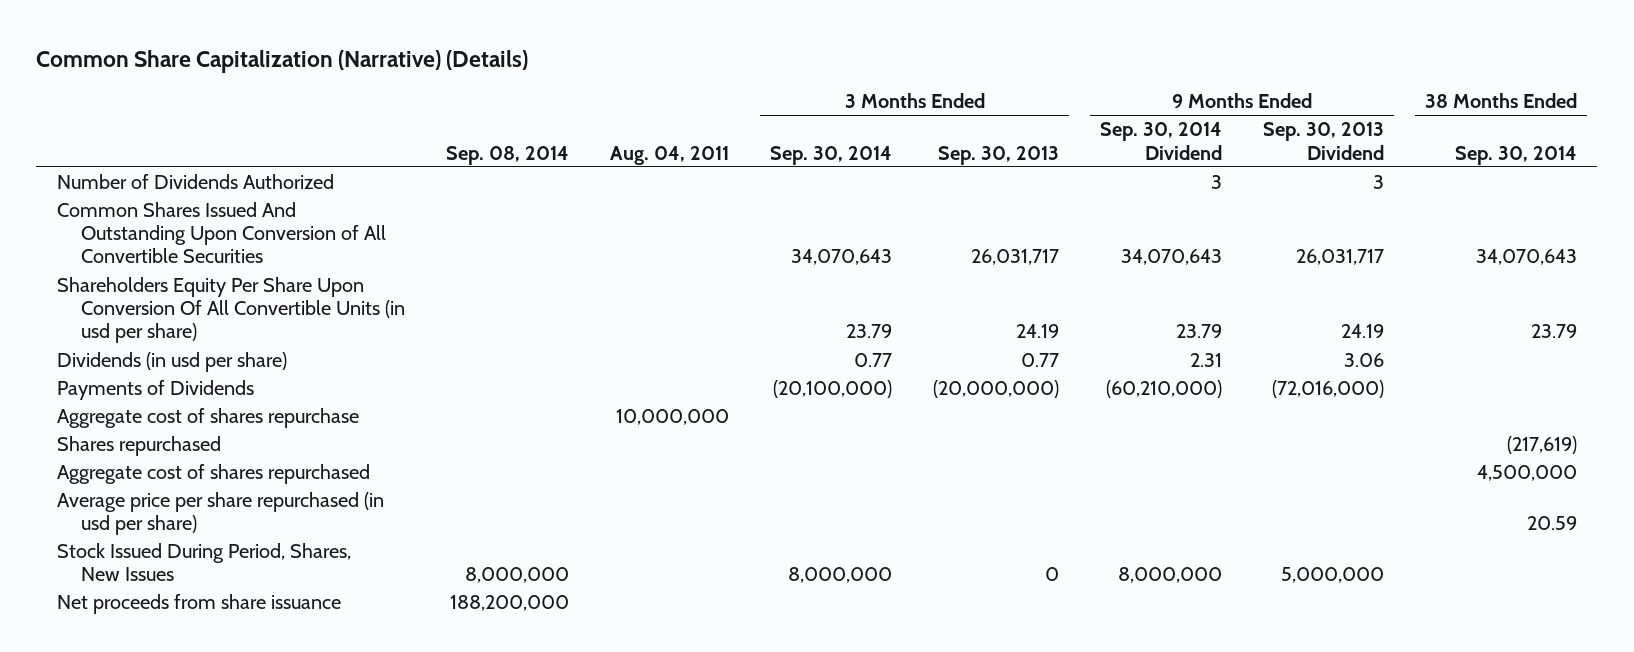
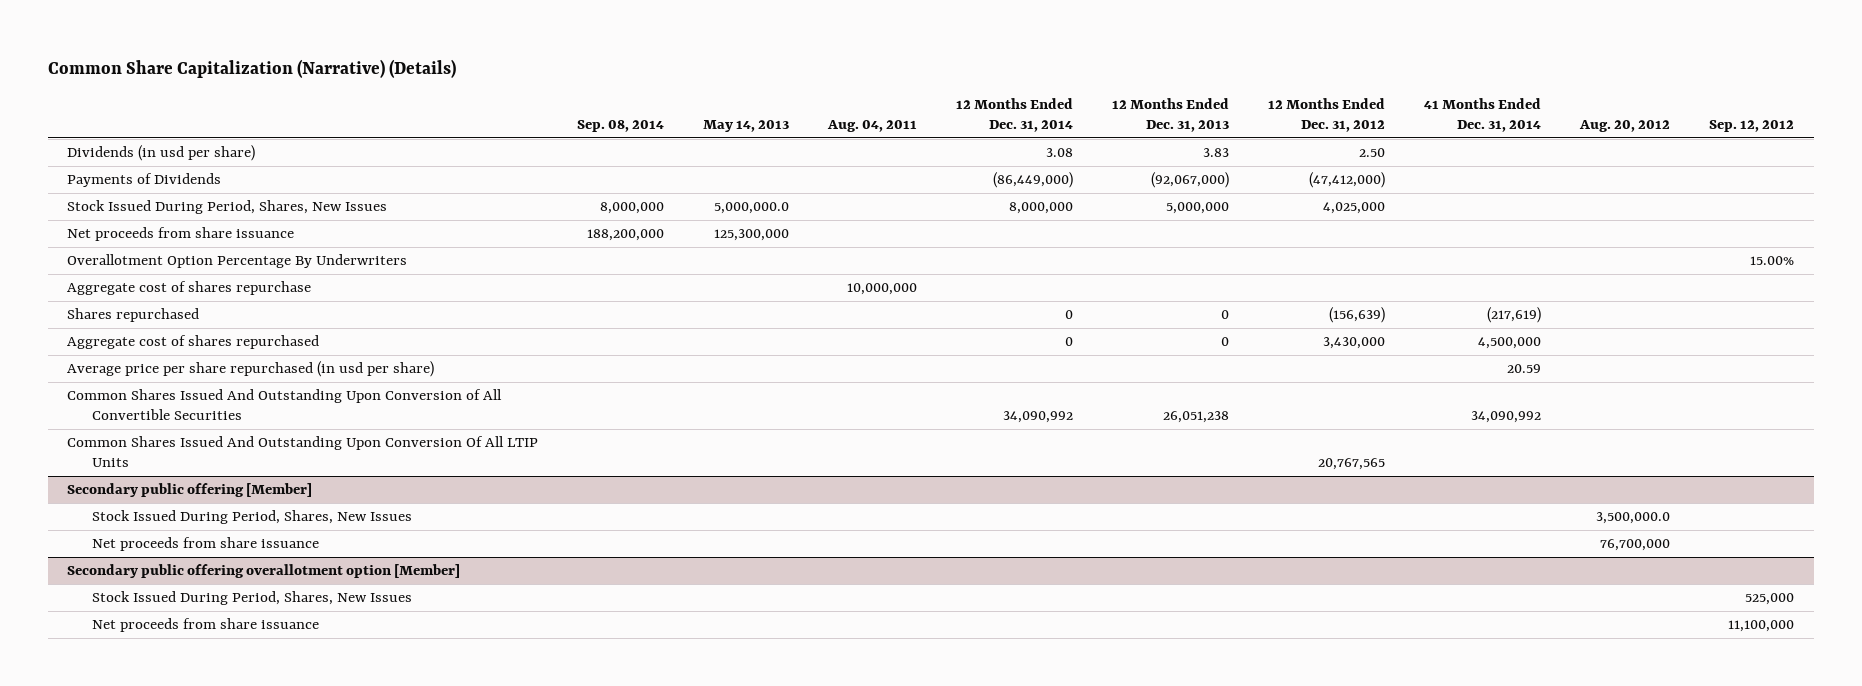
- | Sep. 08, 2014 | Aug. 04, 2011 | 3 Months Ended Sep. 30, 2014 | 3 Months Ended Sep. 30, 2013 | 9 Months Ended Sep. 30, 2014 Dividend | 9 Months Ended Sep. 30, 2013 Dividend | 38 Months Ended Sep. 30, 2014
+ | Sep. 08, 2014 | May 14, 2013 | Aug. 04, 2011 | 12 Months Ended Dec. 31, 2014 | 12 Months Ended Dec. 31, 2013 | 12 Months Ended Dec. 31, 2012 | 41 Months Ended Dec. 31, 2014 | Aug. 20, 2012 | Sep. 12, 2012
- Number of Dividends Authorized | | | | | 3 | 3 |
- Shareholders Equity Per Share Upon Conversion Of All Convertible Units (in usd per share) | | | 23.79 | 24.19 | 23.79 | 24.19 | 23.79
moved up: Stock Issued During Period, Shares, New Issues | 8,000,000 | 5,000,000.0 | | 8,000,000 | 5,000,000 | 4,025,000 | | |
moved up: Net proceeds from share issuance | 188,200,000 | 125,300,000 | | | | | | |
+ Overallotment Option Percentage By Underwriters | | | | | | | | | 15.00%
moved down: Common Shares Issued And Outstanding Upon Conversion of All Convertible Securities | | | | 34,090,992 | 26,051,238 | | 34,090,992 | |
+ Common Shares Issued And Outstanding Upon Conversion Of All LTIP Units | | | | | | 20,767,565 | | |
+ Secondary public offering [Member]
+ Stock Issued During Period, Shares, New Issues | | | | | | | | 3,500,000.0 |
+ Net proceeds from share issuance | | | | | | | | 76,700,000 |
+ Secondary public offering overallotment option [Member]
+ Stock Issued During Period, Shares, New Issues | | | | | | | | | 525,000
+ Net proceeds from share issuance | | | | | | | | | 11,100,000

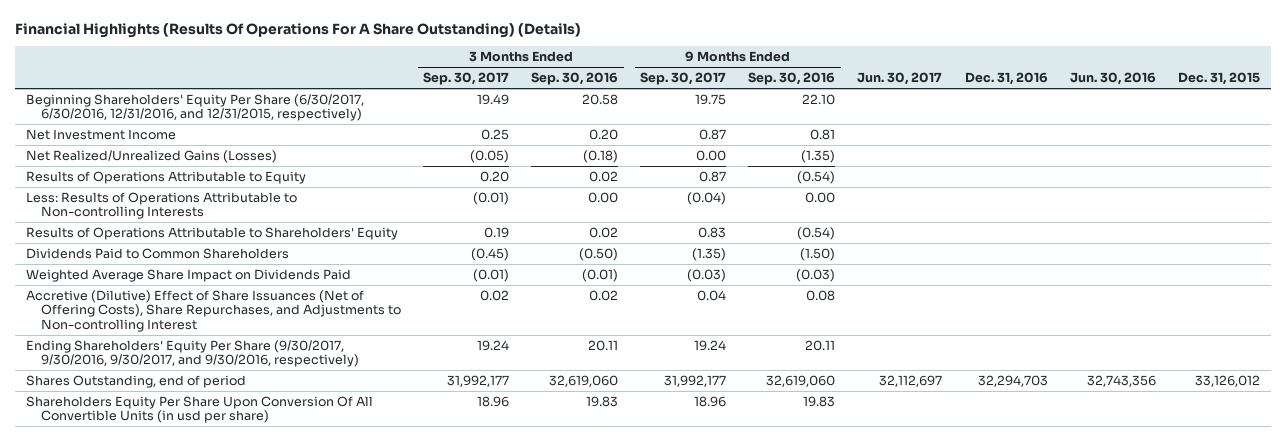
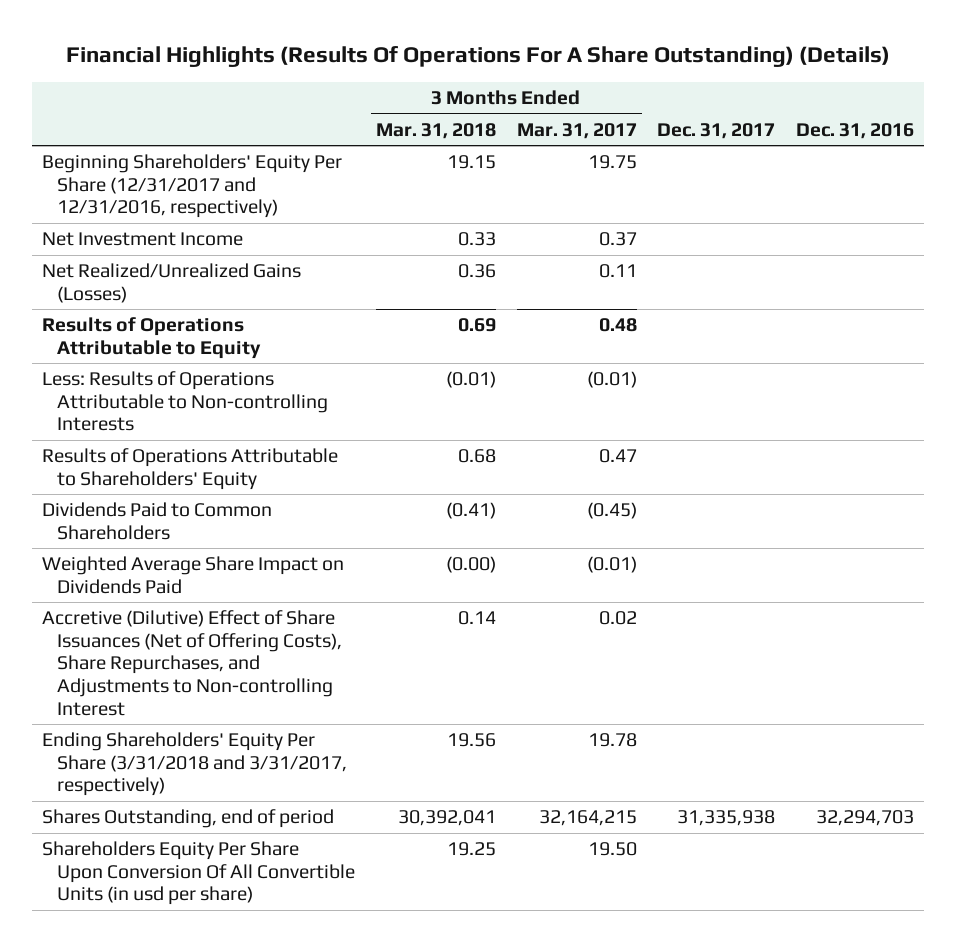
- | 3 Months Ended Sep. 30, 2017 | 3 Months Ended Sep. 30, 2016 | 9 Months Ended Sep. 30, 2017 | 9 Months Ended Sep. 30, 2016 | Jun. 30, 2017 | Dec. 31, 2016 | Jun. 30, 2016 | Dec. 31, 2015
+ | 3 Months Ended Mar. 31, 2018 | 3 Months Ended Mar. 31, 2017 | Dec. 31, 2017 | Dec. 31, 2016
- Beginning Shareholders' Equity Per Share (6/30/2017, 6/30/2016, 12/31/2016, and 12/31/2015, respectively) | 19.49 | 20.58 | 19.75 | 22.10 | | | |
+ Beginning Shareholders' Equity Per Share (12/31/2017 and 12/31/2016, respectively) | 19.15 | 19.75 | |
- Ending Shareholders' Equity Per Share (9/30/2017, 9/30/2016, 9/30/2017, and 9/30/2016, respectively) | 19.24 | 20.11 | 19.24 | 20.11 | | | |
+ Ending Shareholders' Equity Per Share (3/31/2018 and 3/31/2017, respectively) | 19.56 | 19.78 | |

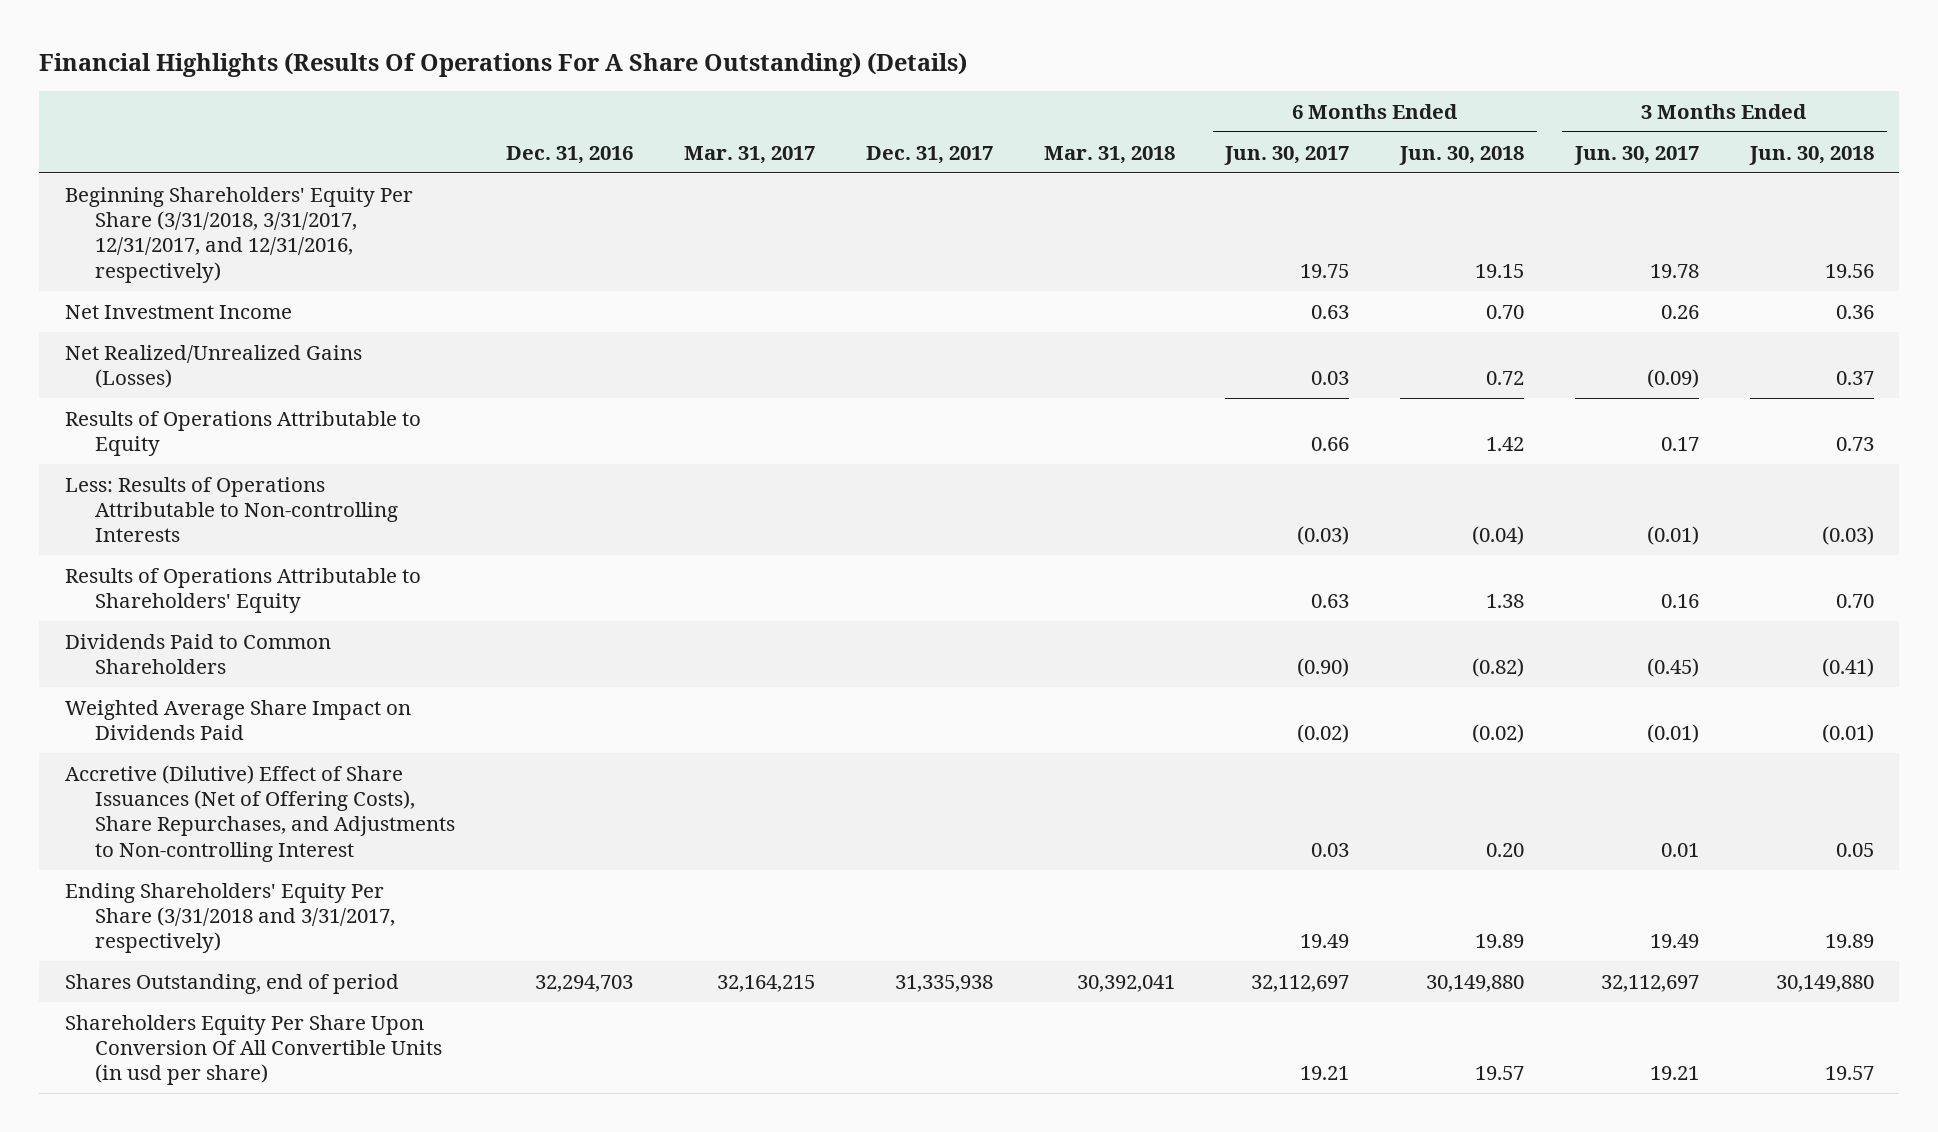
- | 3 Months Ended Mar. 31, 2018 | 3 Months Ended Mar. 31, 2017 | Dec. 31, 2017 | Dec. 31, 2016
+ | Dec. 31, 2016 | Mar. 31, 2017 | Dec. 31, 2017 | Mar. 31, 2018 | 6 Months Ended Jun. 30, 2017 | 6 Months Ended Jun. 30, 2018 | 3 Months Ended Jun. 30, 2017 | 3 Months Ended Jun. 30, 2018
- Beginning Shareholders' Equity Per Share (12/31/2017 and 12/31/2016, respectively) | 19.15 | 19.75 | |
+ Beginning Shareholders' Equity Per Share (3/31/2018, 3/31/2017, 12/31/2017, and 12/31/2016, respectively) | | | | | 19.75 | 19.15 | 19.78 | 19.56

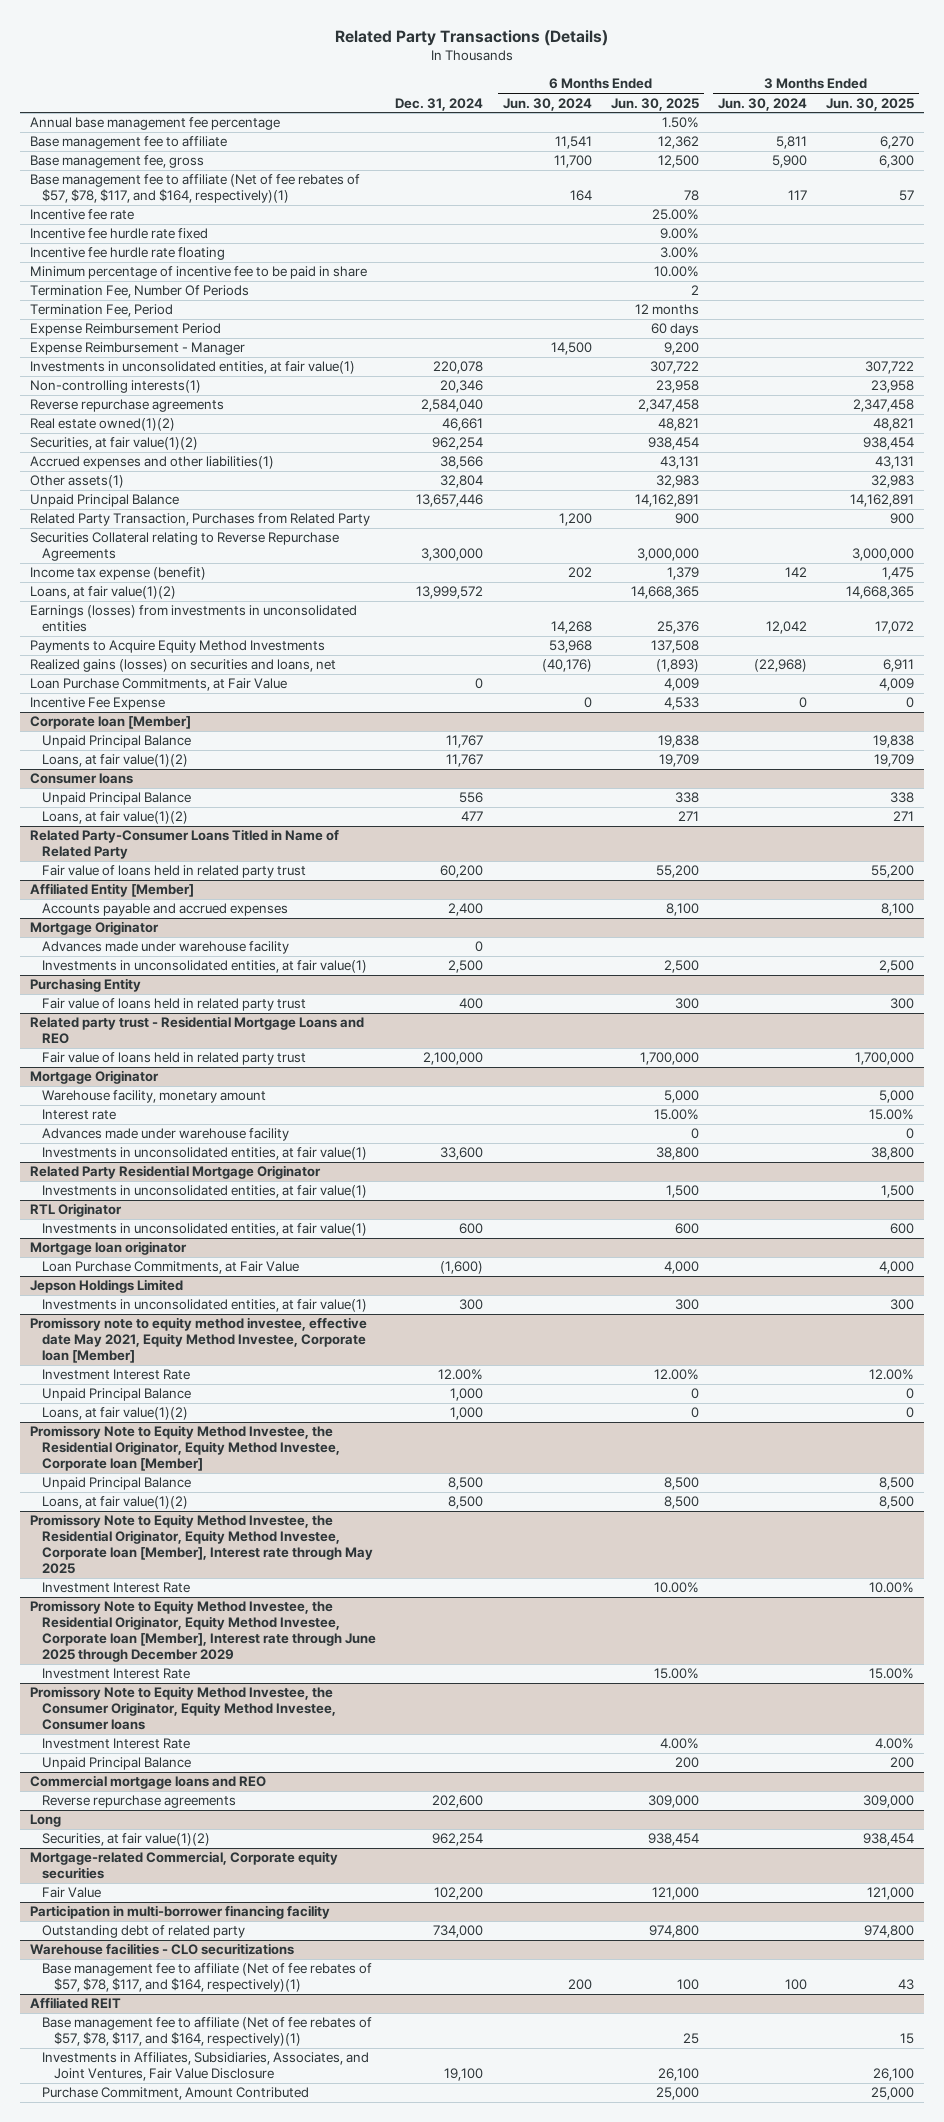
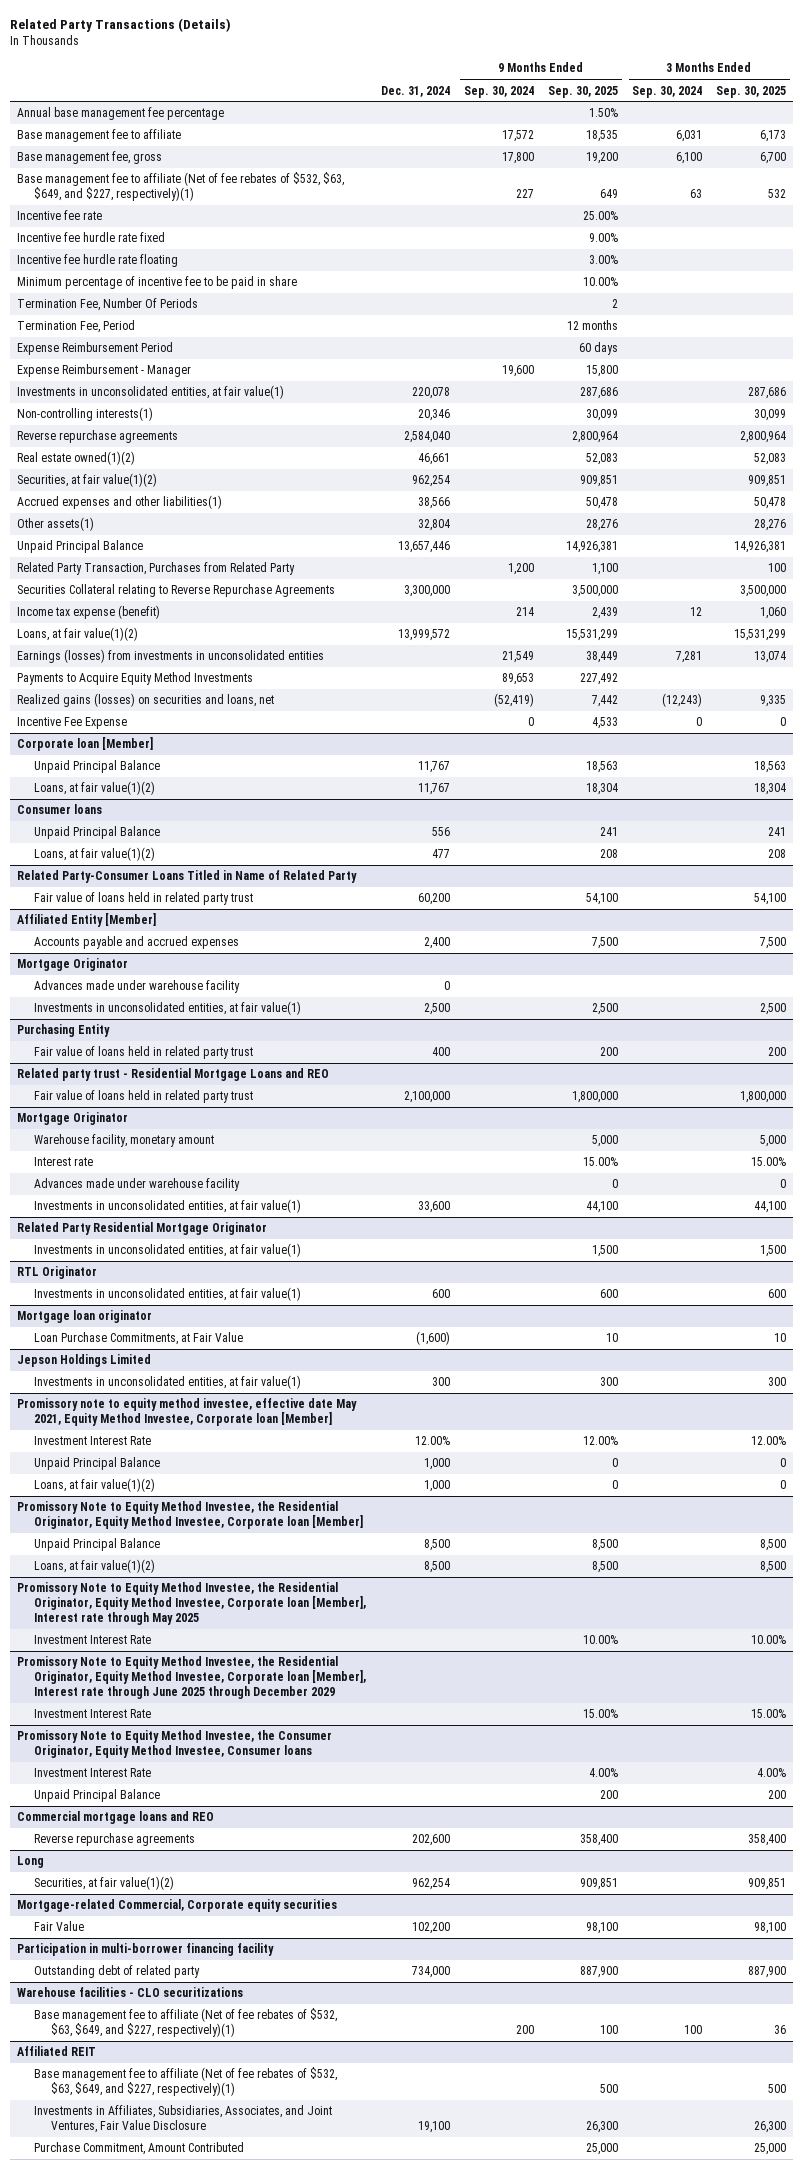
- | Dec. 31, 2024 | 6 Months Ended Jun. 30, 2024 | 6 Months Ended Jun. 30, 2025 | 3 Months Ended Jun. 30, 2024 | 3 Months Ended Jun. 30, 2025
+ | Dec. 31, 2024 | 9 Months Ended Sep. 30, 2024 | 9 Months Ended Sep. 30, 2025 | 3 Months Ended Sep. 30, 2024 | 3 Months Ended Sep. 30, 2025
- Base management fee to affiliate (Net of fee rebates of $57, $78, $117, and $164, respectively)(1) | | 164 | 78 | 117 | 57
+ Base management fee to affiliate (Net of fee rebates of $532, $63, $649, and $227, respectively)(1) | | 227 | 649 | 63 | 532
- Loan Purchase Commitments, at Fair Value | 0 | | 4,009 | | 4,009
@ Warehouse facilities - CLO securitizations
- Base management fee to affiliate (Net of fee rebates of $57, $78, $117, and $164, respectively)(1) | | 200 | 100 | 100 | 43
+ Base management fee to affiliate (Net of fee rebates of $532, $63, $649, and $227, respectively)(1) | | 200 | 100 | 100 | 36
@ Affiliated REIT
- Base management fee to affiliate (Net of fee rebates of $57, $78, $117, and $164, respectively)(1) | | | 25 | | 15
+ Base management fee to affiliate (Net of fee rebates of $532, $63, $649, and $227, respectively)(1) | | | 500 | | 500

